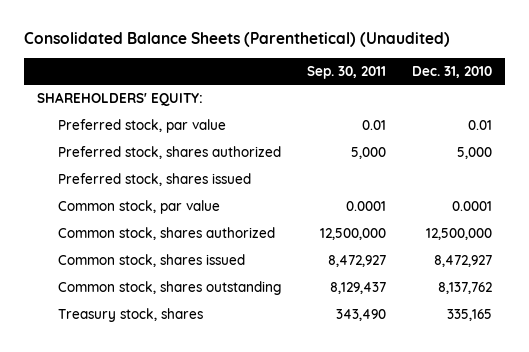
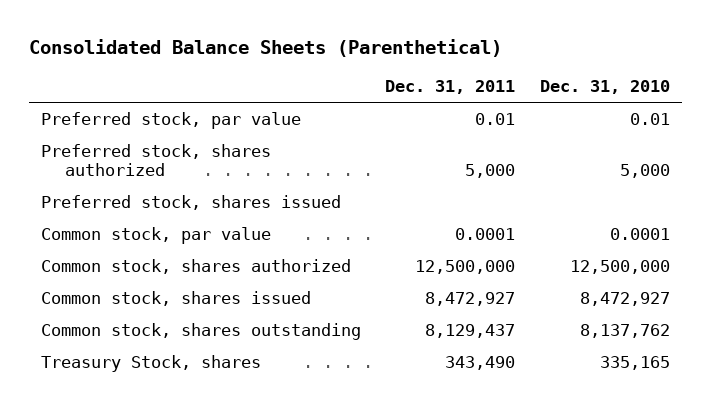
- Consolidated Balance Sheets (Parenthetical) (Unaudited)
+ Consolidated Balance Sheets (Parenthetical)
- | Sep. 30, 2011 | Dec. 31, 2010
+ | Dec. 31, 2011 | Dec. 31, 2010
- SHAREHOLDERS' EQUITY:
- Treasury stock, shares | 343,490 | 335,165
+ Treasury Stock, shares | 343,490 | 335,165

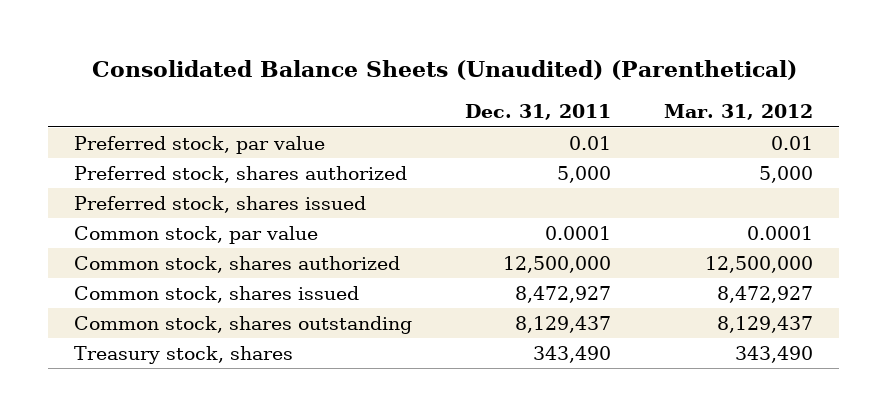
- Consolidated Balance Sheets (Parenthetical)
+ Consolidated Balance Sheets (Unaudited) (Parenthetical)
- | Dec. 31, 2011 | Dec. 31, 2010
+ | Dec. 31, 2011 | Mar. 31, 2012
- Treasury Stock, shares | 343,490 | 335,165
+ Treasury stock, shares | 343,490 | 343,490

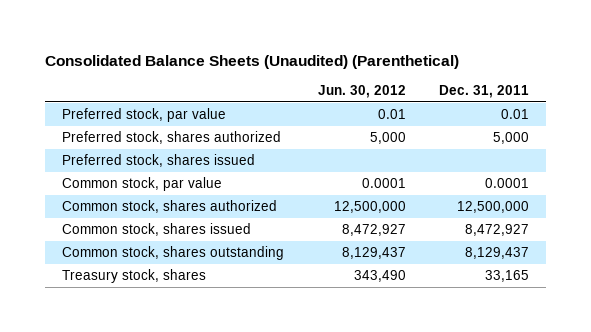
- | Dec. 31, 2011 | Mar. 31, 2012
+ | Jun. 30, 2012 | Dec. 31, 2011
- Treasury stock, shares | 343,490 | 343,490
+ Treasury stock, shares | 343,490 | 33,165

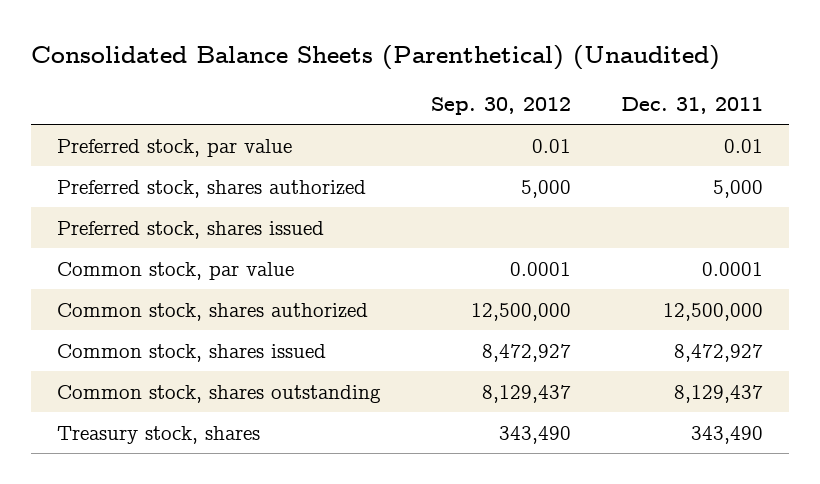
- Consolidated Balance Sheets (Unaudited) (Parenthetical)
+ Consolidated Balance Sheets (Parenthetical) (Unaudited)
- | Jun. 30, 2012 | Dec. 31, 2011
+ | Sep. 30, 2012 | Dec. 31, 2011
- Treasury stock, shares | 343,490 | 33,165
+ Treasury stock, shares | 343,490 | 343,490

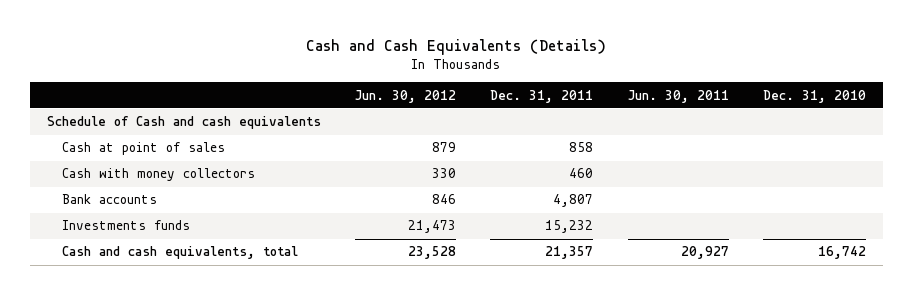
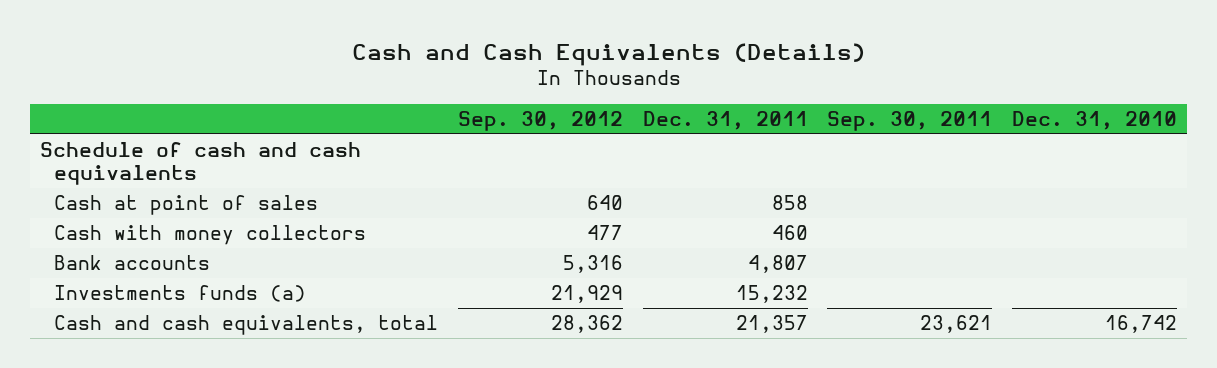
- | Jun. 30, 2012 | Dec. 31, 2011 | Jun. 30, 2011 | Dec. 31, 2010
+ | Sep. 30, 2012 | Dec. 31, 2011 | Sep. 30, 2011 | Dec. 31, 2010
- Schedule of Cash and cash equivalents
+ Schedule of cash and cash equivalents
- Investments funds | 21,473 | 15,232 | |
+ Investments funds (a) | 21,929 | 15,232 | |

